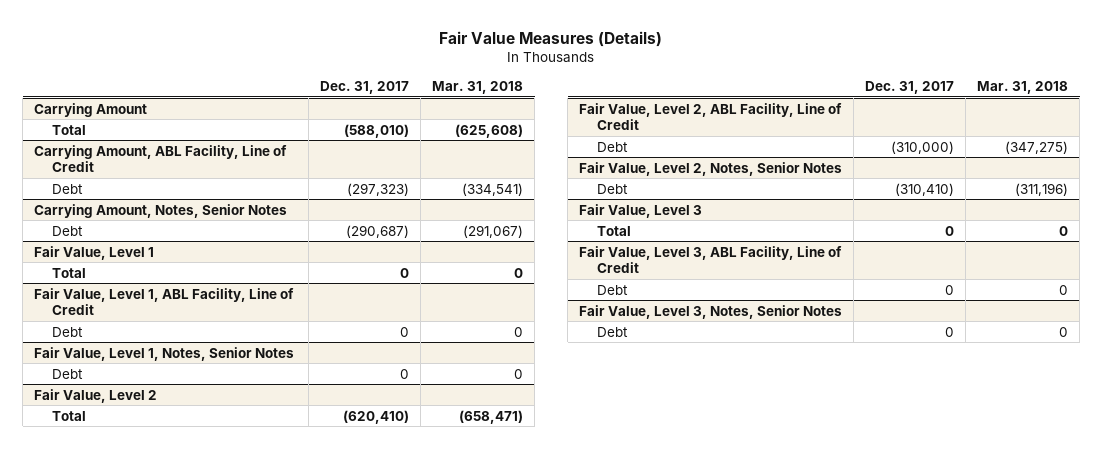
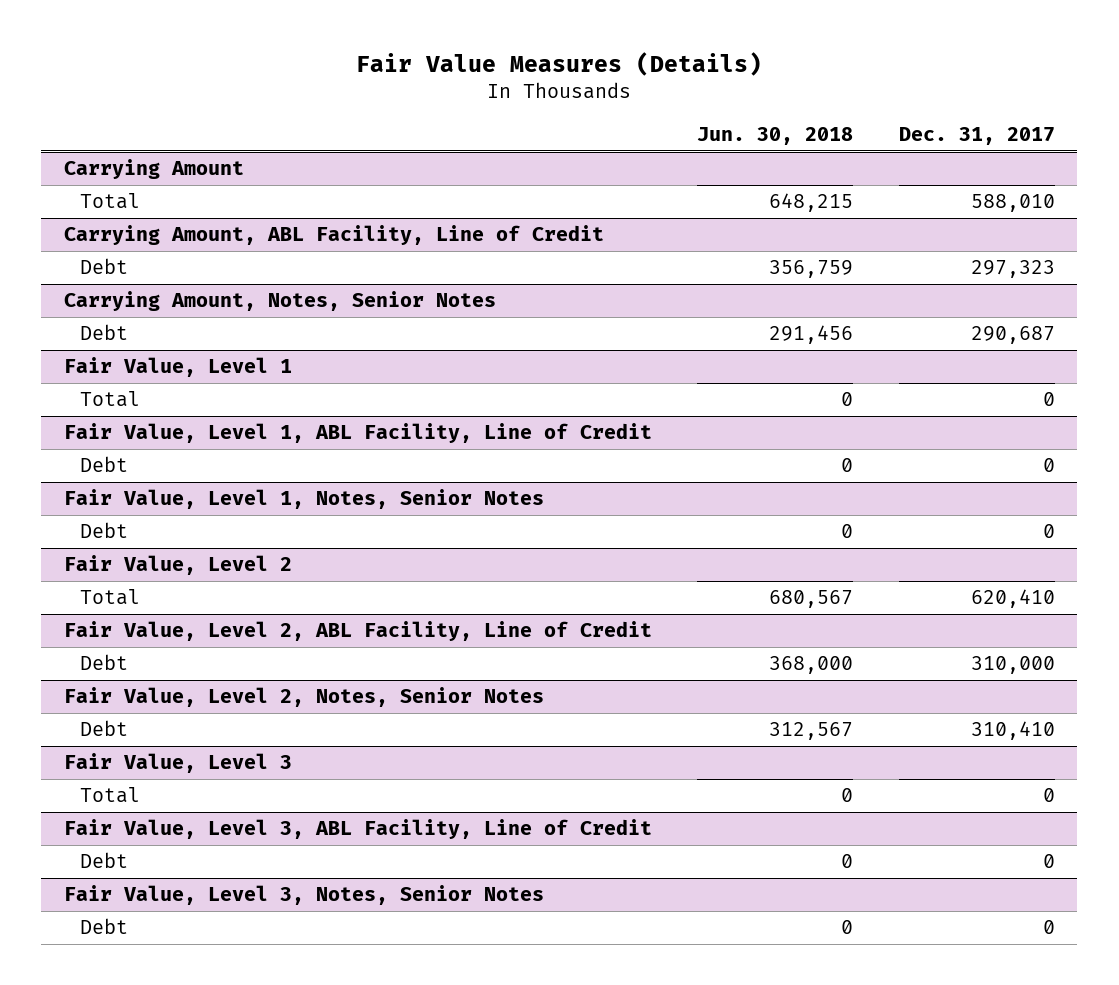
- | Dec. 31, 2017 | Mar. 31, 2018
+ | Jun. 30, 2018 | Dec. 31, 2017
@ Carrying Amount
- Total | (588,010) | (625,608)
+ Total | 648,215 | 588,010
@ Carrying Amount, ABL Facility, Line of Credit
- Debt | (297,323) | (334,541)
+ Debt | 356,759 | 297,323
@ Carrying Amount, Notes, Senior Notes
- Debt | (290,687) | (291,067)
+ Debt | 291,456 | 290,687
@ Fair Value, Level 2
- Total | (620,410) | (658,471)
+ Total | 680,567 | 620,410
@ Fair Value, Level 2, ABL Facility, Line of Credit
- Debt | (310,000) | (347,275)
+ Debt | 368,000 | 310,000
@ Fair Value, Level 2, Notes, Senior Notes
- Debt | (310,410) | (311,196)
+ Debt | 312,567 | 310,410

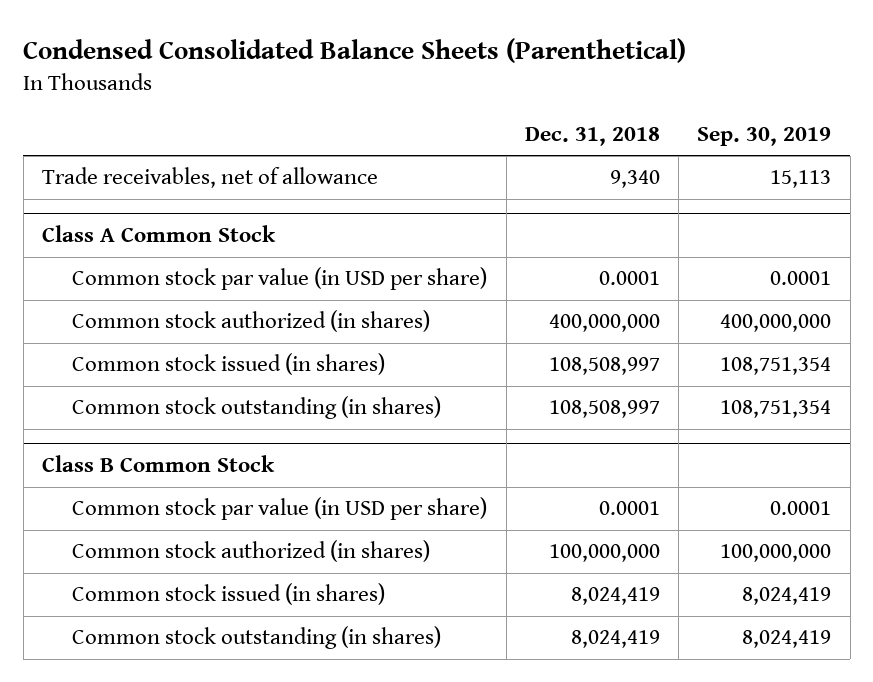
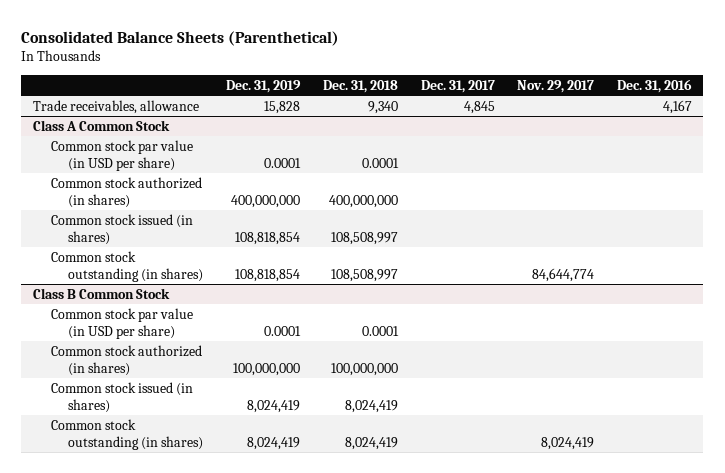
- Condensed Consolidated Balance Sheets (Parenthetical)
+ Consolidated Balance Sheets (Parenthetical)
- | Dec. 31, 2018 | Sep. 30, 2019
+ | Dec. 31, 2019 | Dec. 31, 2018 | Dec. 31, 2017 | Nov. 29, 2017 | Dec. 31, 2016
- Trade receivables, net of allowance | 9,340 | 15,113
+ Trade receivables, allowance | 15,828 | 9,340 | 4,845 | | 4,167

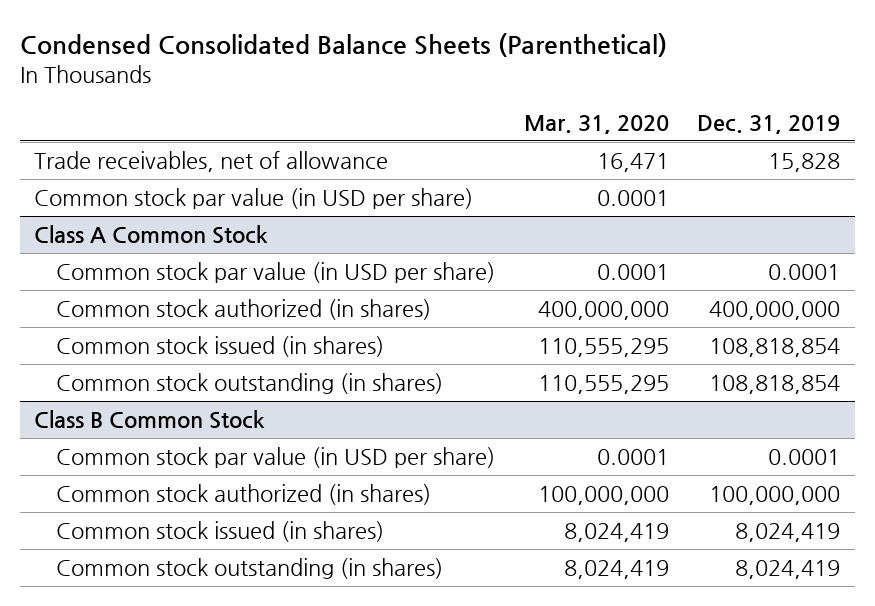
- Consolidated Balance Sheets (Parenthetical)
+ Condensed Consolidated Balance Sheets (Parenthetical)
- | Dec. 31, 2019 | Dec. 31, 2018 | Dec. 31, 2017 | Nov. 29, 2017 | Dec. 31, 2016
+ | Mar. 31, 2020 | Dec. 31, 2019
- Trade receivables, allowance | 15,828 | 9,340 | 4,845 | | 4,167
+ Trade receivables, net of allowance | 16,471 | 15,828
+ Common stock par value (in USD per share) | 0.0001 |

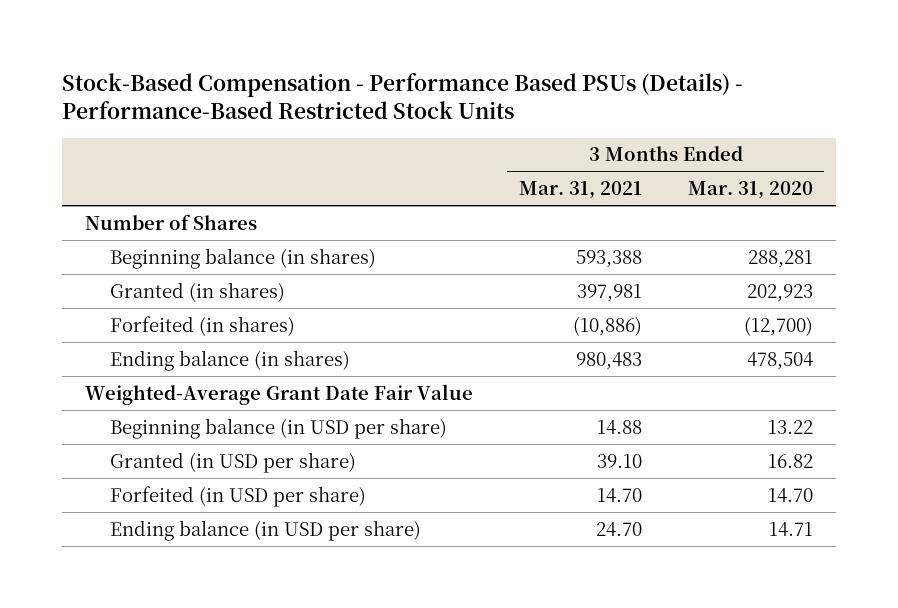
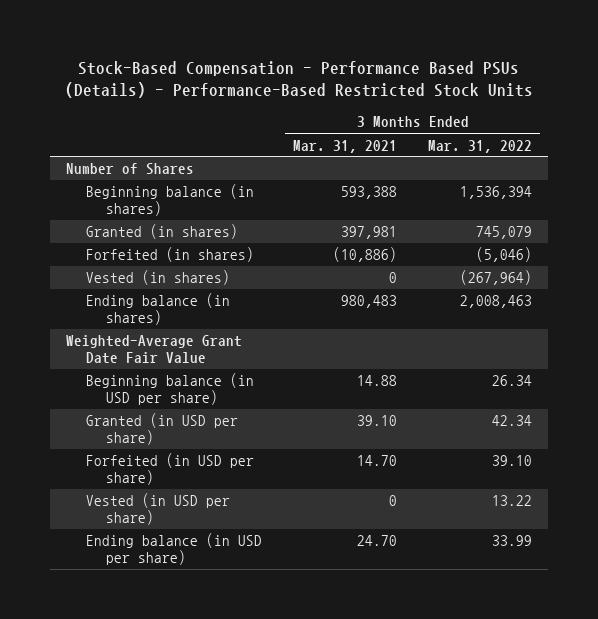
- | 3 Months Ended Mar. 31, 2021 | 3 Months Ended Mar. 31, 2020
+ | 3 Months Ended Mar. 31, 2021 | 3 Months Ended Mar. 31, 2022
+ Vested (in shares) | 0 | (267,964)
+ Vested (in USD per share) | 0 | 13.22

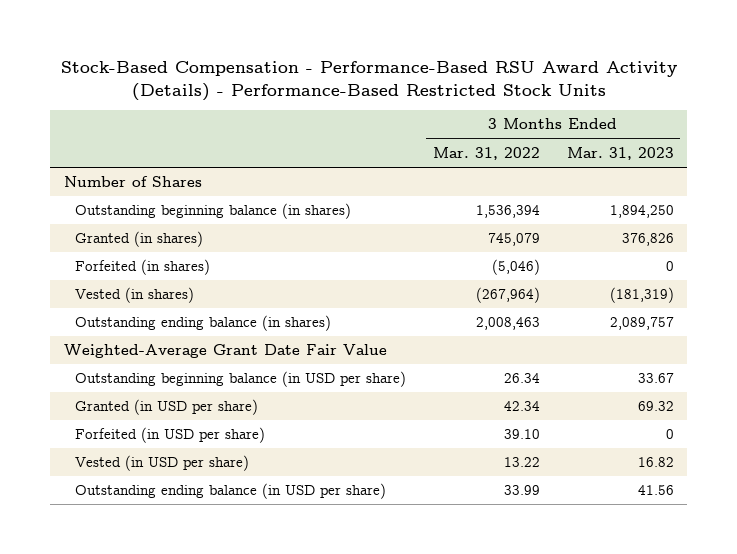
- Stock-Based Compensation - Performance Based PSUs (Details) - Performance-Based Restricted Stock Units
+ Stock-Based Compensation - Performance-Based RSU Award Activity (Details) - Performance-Based Restricted Stock Units
- | 3 Months Ended Mar. 31, 2021 | 3 Months Ended Mar. 31, 2022
+ | 3 Months Ended Mar. 31, 2022 | 3 Months Ended Mar. 31, 2023
- Beginning balance (in shares) | 593,388 | 1,536,394
+ Outstanding beginning balance (in shares) | 1,536,394 | 1,894,250
- Ending balance (in shares) | 980,483 | 2,008,463
+ Outstanding ending balance (in shares) | 2,008,463 | 2,089,757
- Beginning balance (in USD per share) | 14.88 | 26.34
+ Outstanding beginning balance (in USD per share) | 26.34 | 33.67
- Ending balance (in USD per share) | 24.70 | 33.99
+ Outstanding ending balance (in USD per share) | 33.99 | 41.56

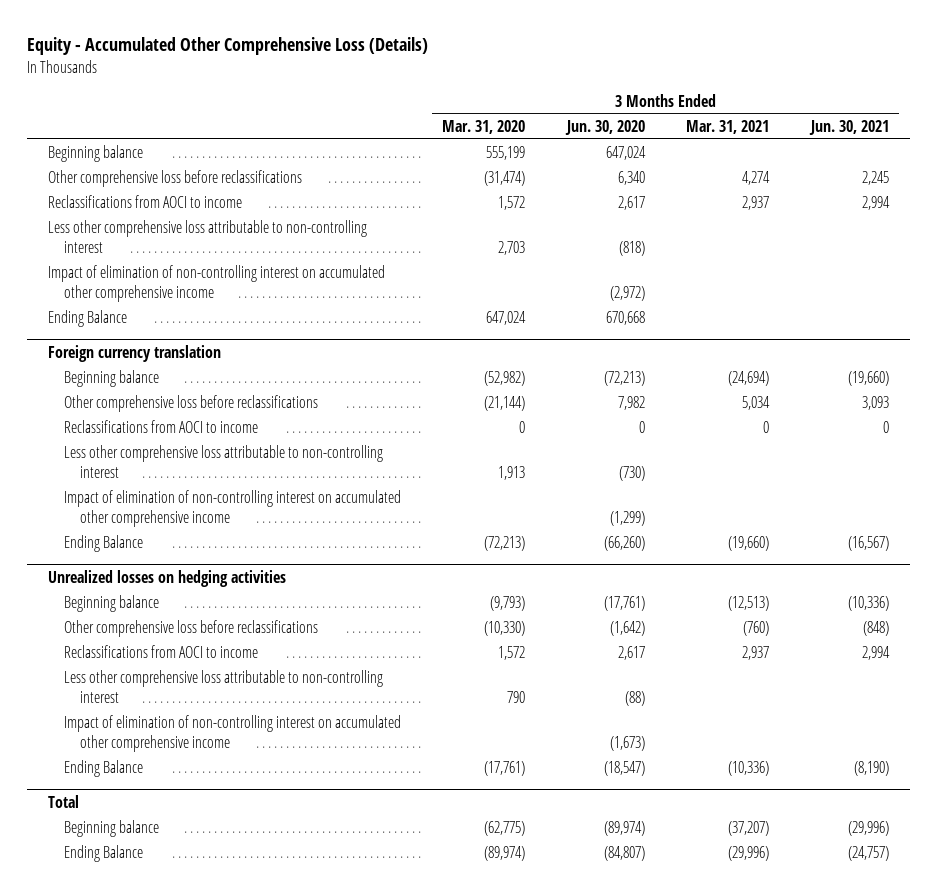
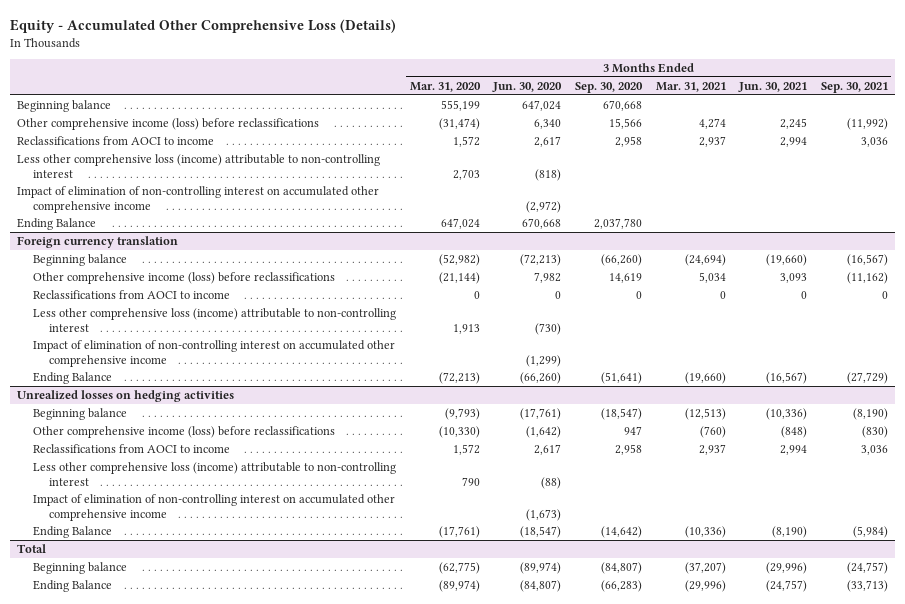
- | 3 Months Ended Mar. 31, 2020 | 3 Months Ended Jun. 30, 2020 | 3 Months Ended Mar. 31, 2021 | 3 Months Ended Jun. 30, 2021
+ | 3 Months Ended Mar. 31, 2020 | 3 Months Ended Jun. 30, 2020 | 3 Months Ended Sep. 30, 2020 | 3 Months Ended Mar. 31, 2021 | 3 Months Ended Jun. 30, 2021 | 3 Months Ended Sep. 30, 2021
- Other comprehensive loss before reclassifications | (31,474) | 6,340 | 4,274 | 2,245
+ Other comprehensive income (loss) before reclassifications | (31,474) | 6,340 | 15,566 | 4,274 | 2,245 | (11,992)
- Less other comprehensive loss attributable to non-controlling interest | 2,703 | (818) | |
+ Less other comprehensive loss (income) attributable to non-controlling interest | 2,703 | (818) | | | |
@ Foreign currency translation
- Other comprehensive loss before reclassifications | (21,144) | 7,982 | 5,034 | 3,093
+ Other comprehensive income (loss) before reclassifications | (21,144) | 7,982 | 14,619 | 5,034 | 3,093 | (11,162)
- Less other comprehensive loss attributable to non-controlling interest | 1,913 | (730) | |
+ Less other comprehensive loss (income) attributable to non-controlling interest | 1,913 | (730) | | | |
@ Unrealized losses on hedging activities
- Other comprehensive loss before reclassifications | (10,330) | (1,642) | (760) | (848)
+ Other comprehensive income (loss) before reclassifications | (10,330) | (1,642) | 947 | (760) | (848) | (830)
- Less other comprehensive loss attributable to non-controlling interest | 790 | (88) | |
+ Less other comprehensive loss (income) attributable to non-controlling interest | 790 | (88) | | | |

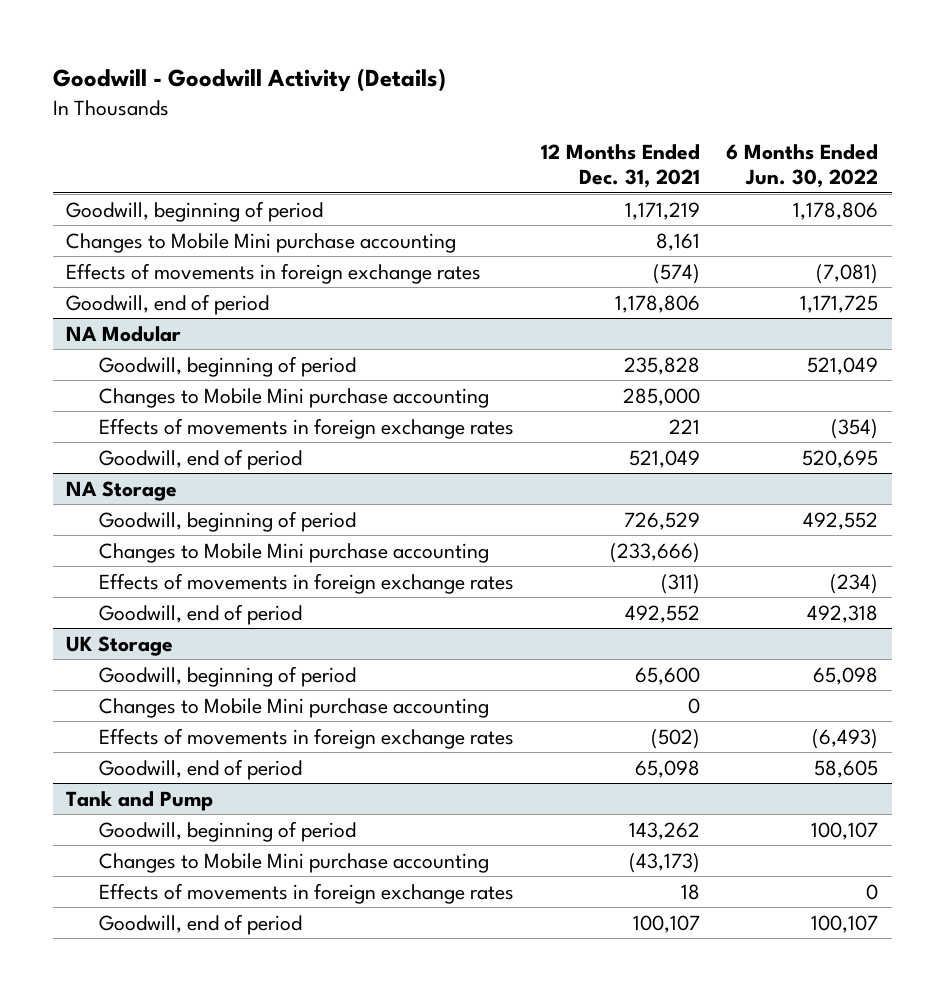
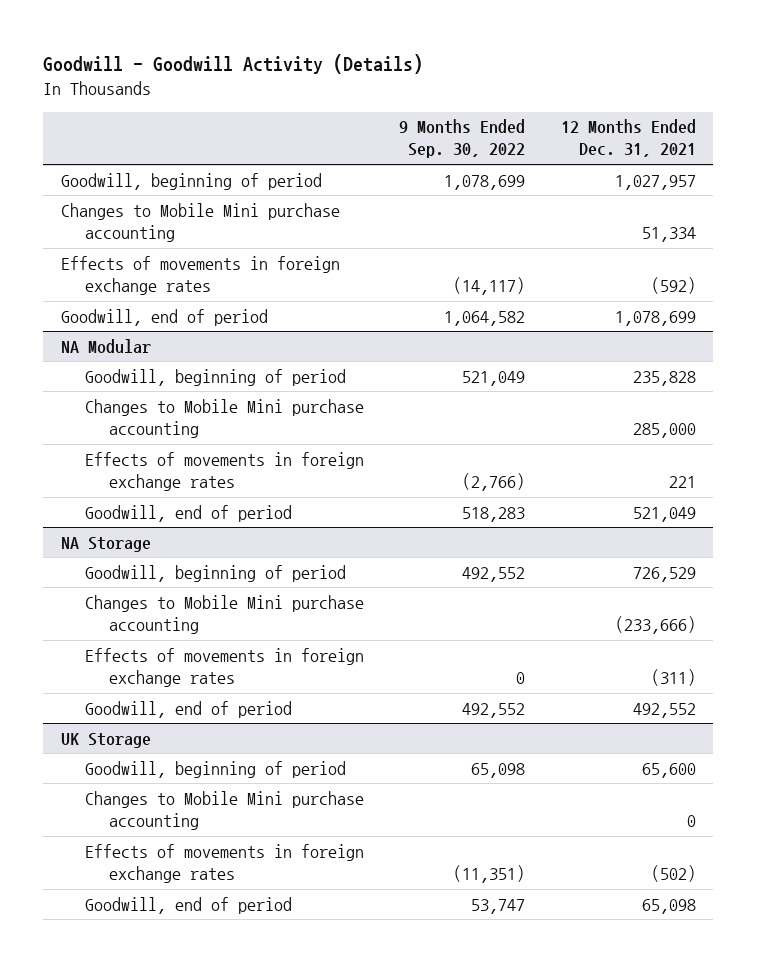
- | 12 Months Ended Dec. 31, 2021 | 6 Months Ended Jun. 30, 2022
+ | 9 Months Ended Sep. 30, 2022 | 12 Months Ended Dec. 31, 2021
- Goodwill, beginning of period | 1,171,219 | 1,178,806
- Changes to Mobile Mini purchase accounting | 8,161 |
- Effects of movements in foreign exchange rates | (574) | (7,081)
- Goodwill, end of period | 1,178,806 | 1,171,725
+ Goodwill, beginning of period | 1,078,699 | 1,027,957
+ Changes to Mobile Mini purchase accounting | | 51,334
+ Effects of movements in foreign exchange rates | (14,117) | (592)
+ Goodwill, end of period | 1,064,582 | 1,078,699
- Tank and Pump
- Goodwill, beginning of period | 143,262 | 100,107
- Changes to Mobile Mini purchase accounting | (43,173) |
- Effects of movements in foreign exchange rates | 18 | 0
- Goodwill, end of period | 100,107 | 100,107

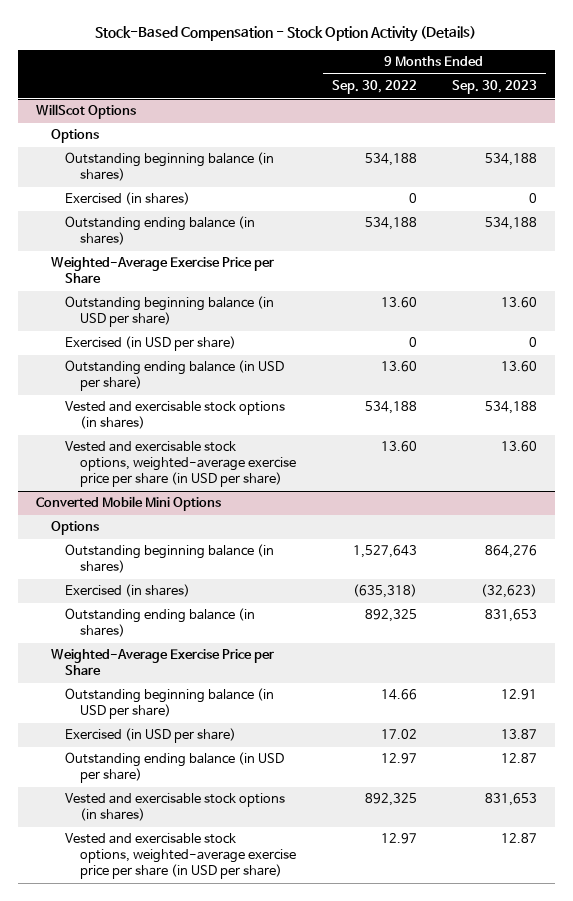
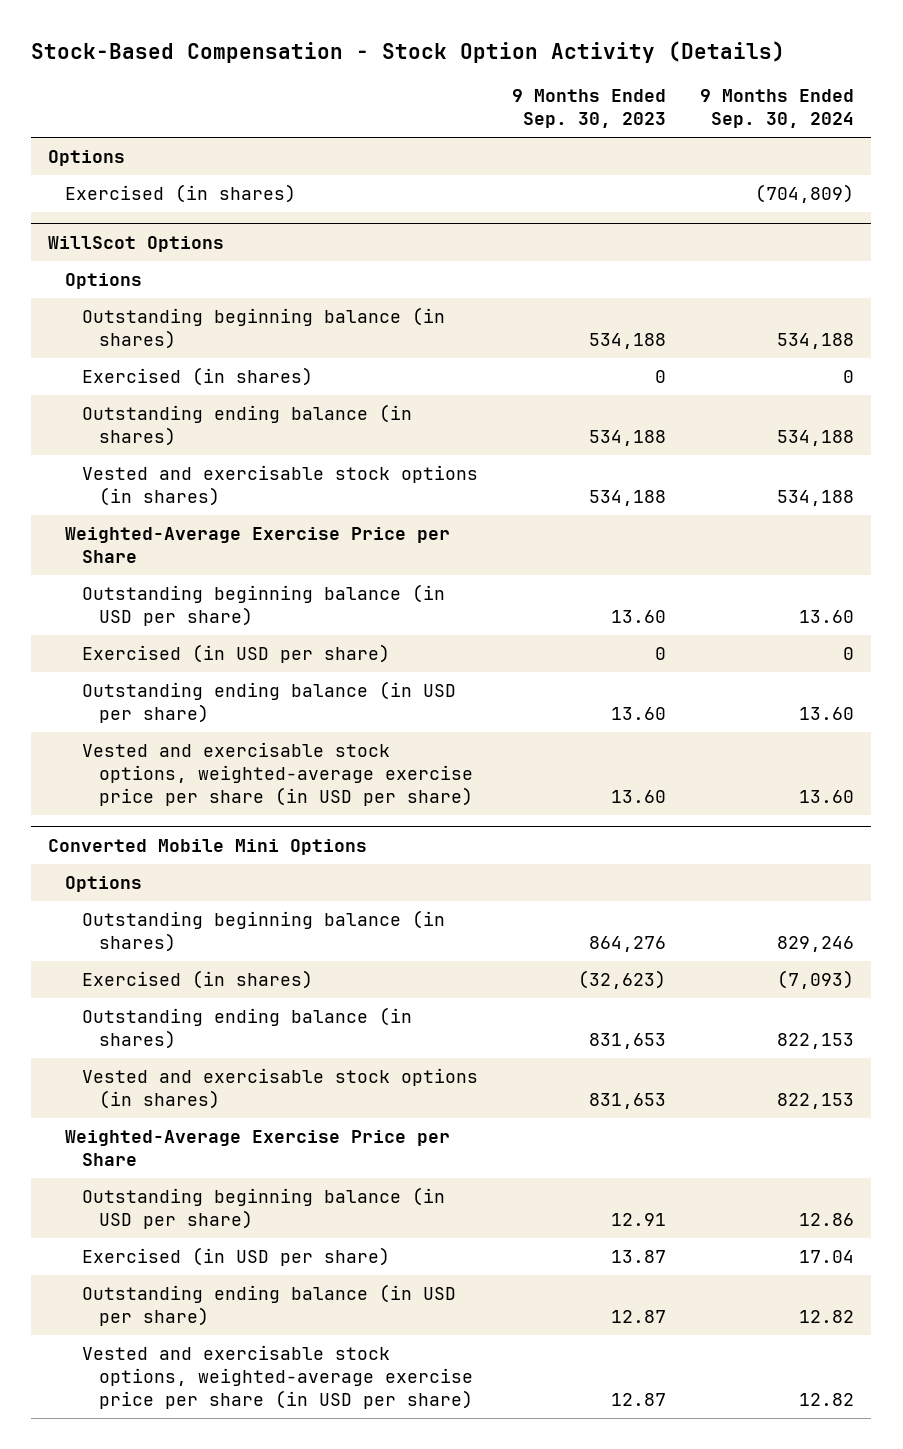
- | 9 Months Ended Sep. 30, 2022 | 9 Months Ended Sep. 30, 2023
+ | 9 Months Ended Sep. 30, 2023 | 9 Months Ended Sep. 30, 2024
+ Options
+ Exercised (in shares) | | (704,809)
@ WillScot Options
moved up: Vested and exercisable stock options (in shares) | 534,188 | 534,188
@ Converted Mobile Mini Options
moved up: Vested and exercisable stock options (in shares) | 831,653 | 822,153

